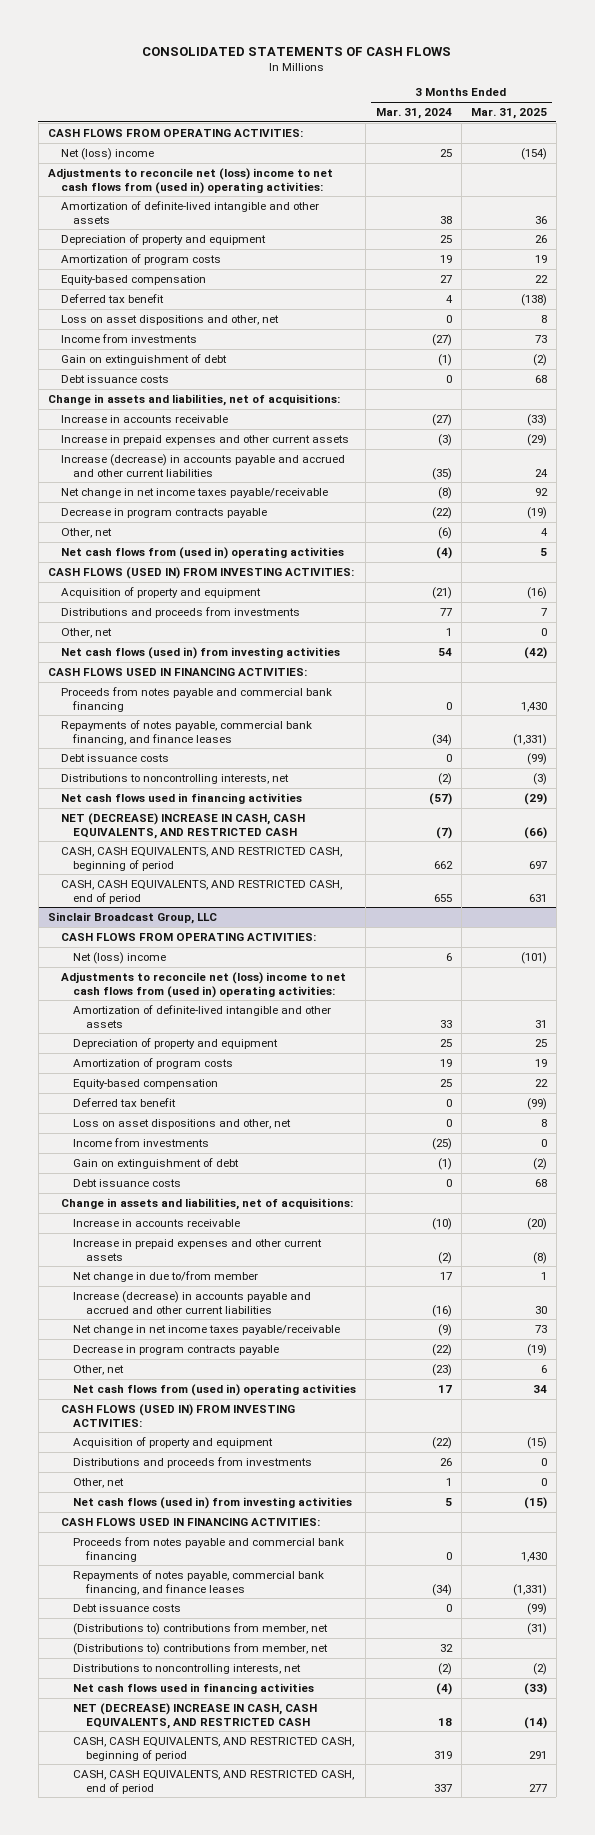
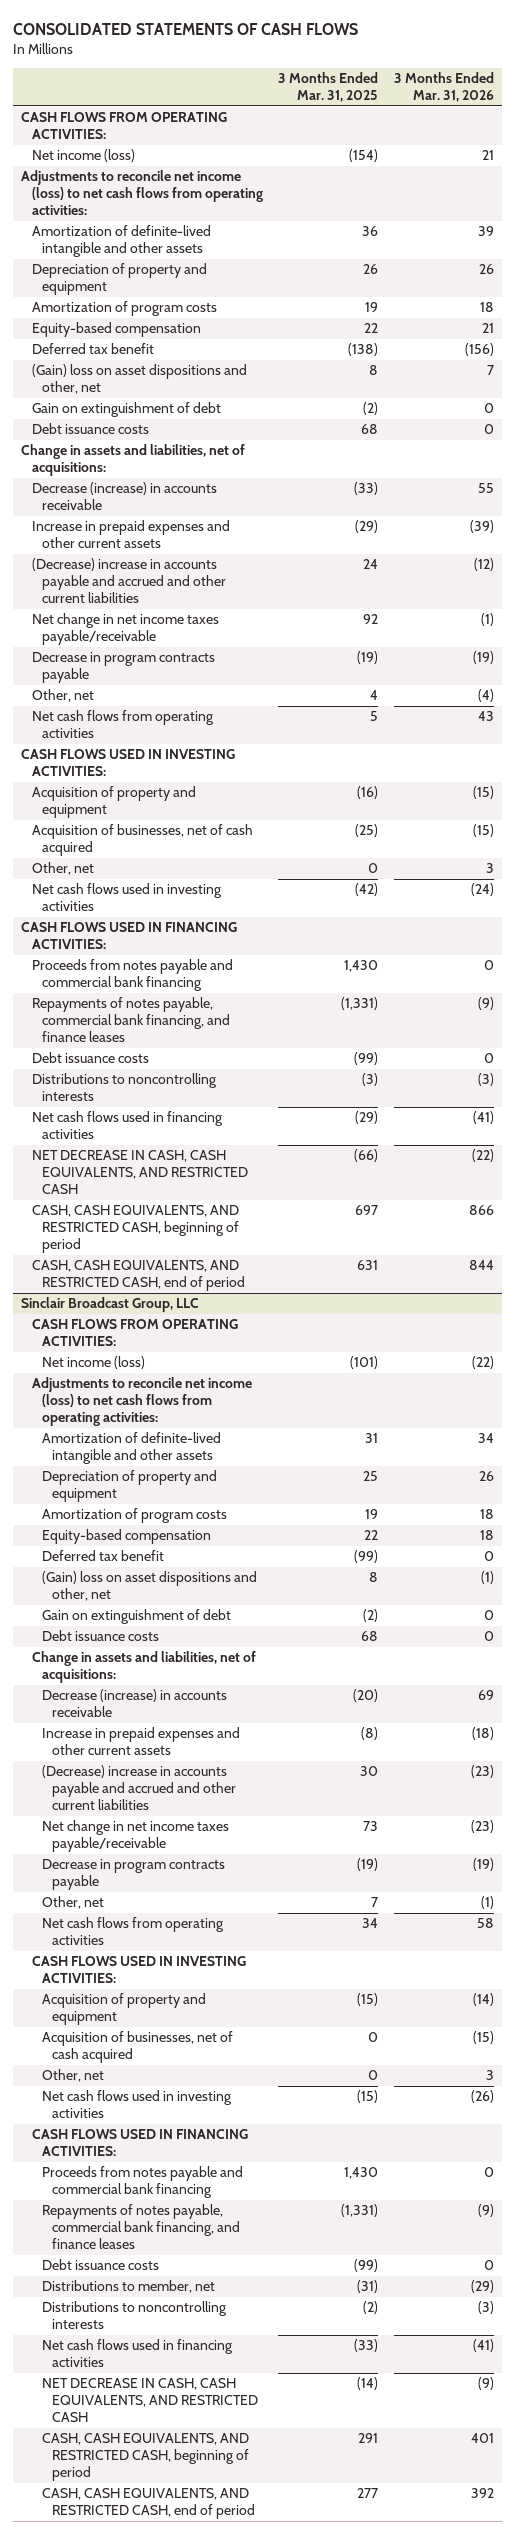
- | 3 Months Ended Mar. 31, 2024 | 3 Months Ended Mar. 31, 2025
+ | 3 Months Ended Mar. 31, 2025 | 3 Months Ended Mar. 31, 2026
- Net (loss) income | 25 | (154)
- Adjustments to reconcile net (loss) income to net cash flows from (used in) operating activities:
+ Net income (loss) | (154) | 21
+ Adjustments to reconcile net income (loss) to net cash flows from operating activities:
- Loss on asset dispositions and other, net | 0 | 8
- Income from investments | (27) | 73
+ (Gain) loss on asset dispositions and other, net | 8 | 7
- Increase in accounts receivable | (27) | (33)
+ Decrease (increase) in accounts receivable | (33) | 55
- Increase (decrease) in accounts payable and accrued and other current liabilities | (35) | 24
+ (Decrease) increase in accounts payable and accrued and other current liabilities | 24 | (12)
- Net cash flows from (used in) operating activities | (4) | 5
- CASH FLOWS (USED IN) FROM INVESTING ACTIVITIES:
+ Net cash flows from operating activities | 5 | 43
+ CASH FLOWS USED IN INVESTING ACTIVITIES:
- Distributions and proceeds from investments | 77 | 7
+ Acquisition of businesses, net of cash acquired | (25) | (15)
- Net cash flows (used in) from investing activities | 54 | (42)
+ Net cash flows used in investing activities | (42) | (24)
- Distributions to noncontrolling interests, net | (2) | (3)
+ Distributions to noncontrolling interests | (3) | (3)
- NET (DECREASE) INCREASE IN CASH, CASH EQUIVALENTS, AND RESTRICTED CASH | (7) | (66)
+ NET DECREASE IN CASH, CASH EQUIVALENTS, AND RESTRICTED CASH | (66) | (22)
@ Sinclair Broadcast Group, LLC
- Net (loss) income | 6 | (101)
- Adjustments to reconcile net (loss) income to net cash flows from (used in) operating activities:
+ Net income (loss) | (101) | (22)
+ Adjustments to reconcile net income (loss) to net cash flows from operating activities:
- Loss on asset dispositions and other, net | 0 | 8
- Income from investments | (25) | 0
+ (Gain) loss on asset dispositions and other, net | 8 | (1)
- Increase in accounts receivable | (10) | (20)
+ Decrease (increase) in accounts receivable | (20) | 69
- Net change in due to/from member | 17 | 1
- Increase (decrease) in accounts payable and accrued and other current liabilities | (16) | 30
+ (Decrease) increase in accounts payable and accrued and other current liabilities | 30 | (23)
- Other, net | (23) | 6
- Net cash flows from (used in) operating activities | 17 | 34
- CASH FLOWS (USED IN) FROM INVESTING ACTIVITIES:
+ Other, net | 7 | (1)
+ Net cash flows from operating activities | 34 | 58
+ CASH FLOWS USED IN INVESTING ACTIVITIES:
- Distributions and proceeds from investments | 26 | 0
+ Acquisition of businesses, net of cash acquired | 0 | (15)
- Net cash flows (used in) from investing activities | 5 | (15)
+ Net cash flows used in investing activities | (15) | (26)
- (Distributions to) contributions from member, net | | (31)
- (Distributions to) contributions from member, net | 32 |
- Distributions to noncontrolling interests, net | (2) | (2)
+ Distributions to member, net | (31) | (29)
+ Distributions to noncontrolling interests | (2) | (3)
- NET (DECREASE) INCREASE IN CASH, CASH EQUIVALENTS, AND RESTRICTED CASH | 18 | (14)
+ NET DECREASE IN CASH, CASH EQUIVALENTS, AND RESTRICTED CASH | (14) | (9)

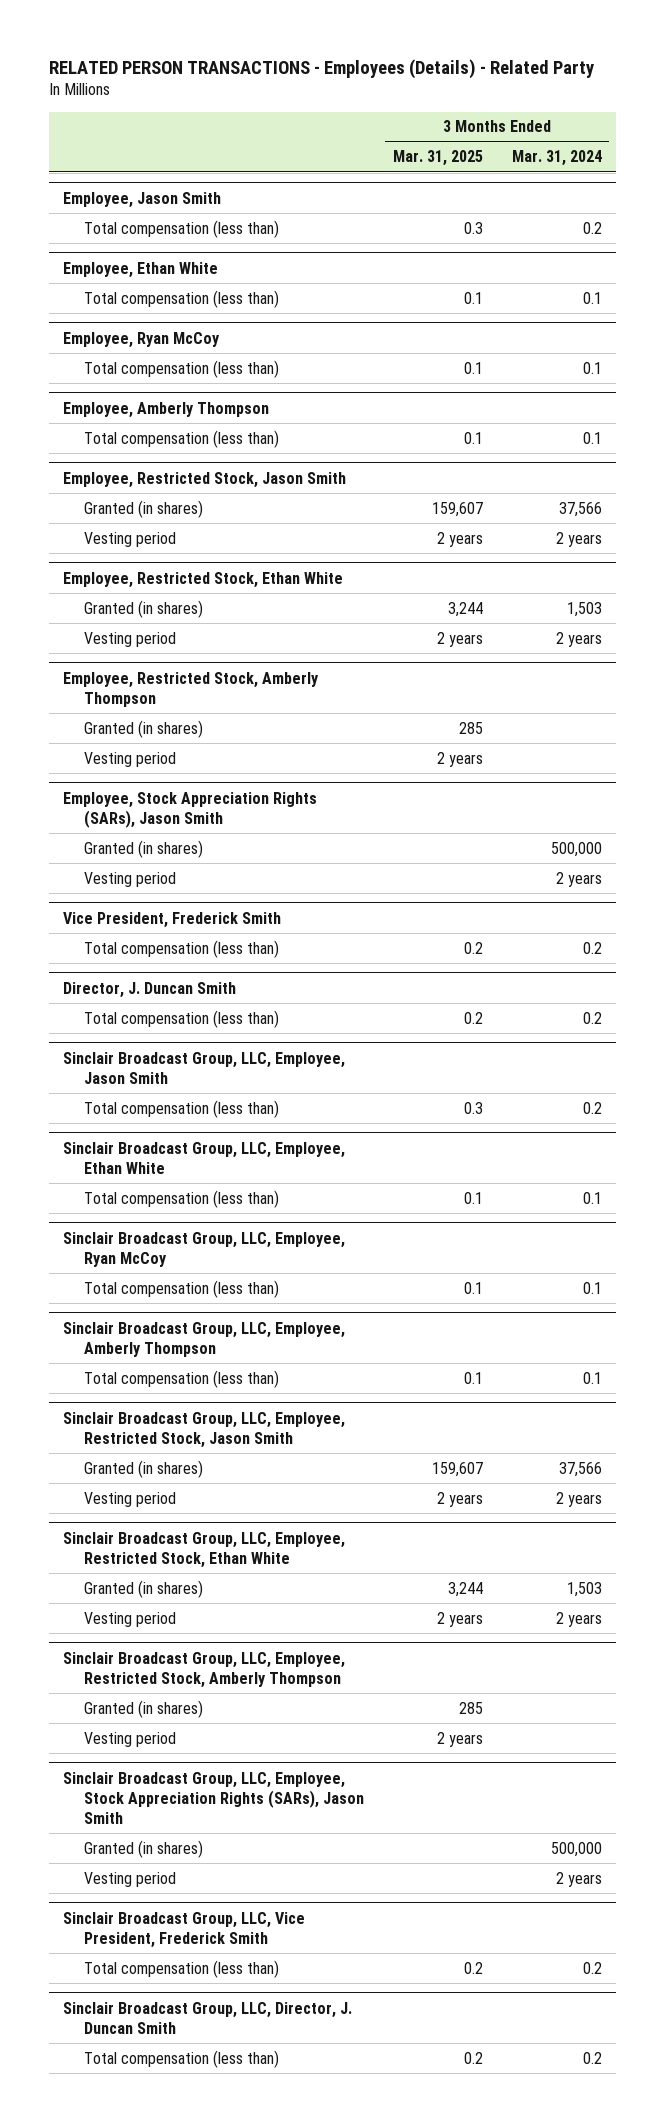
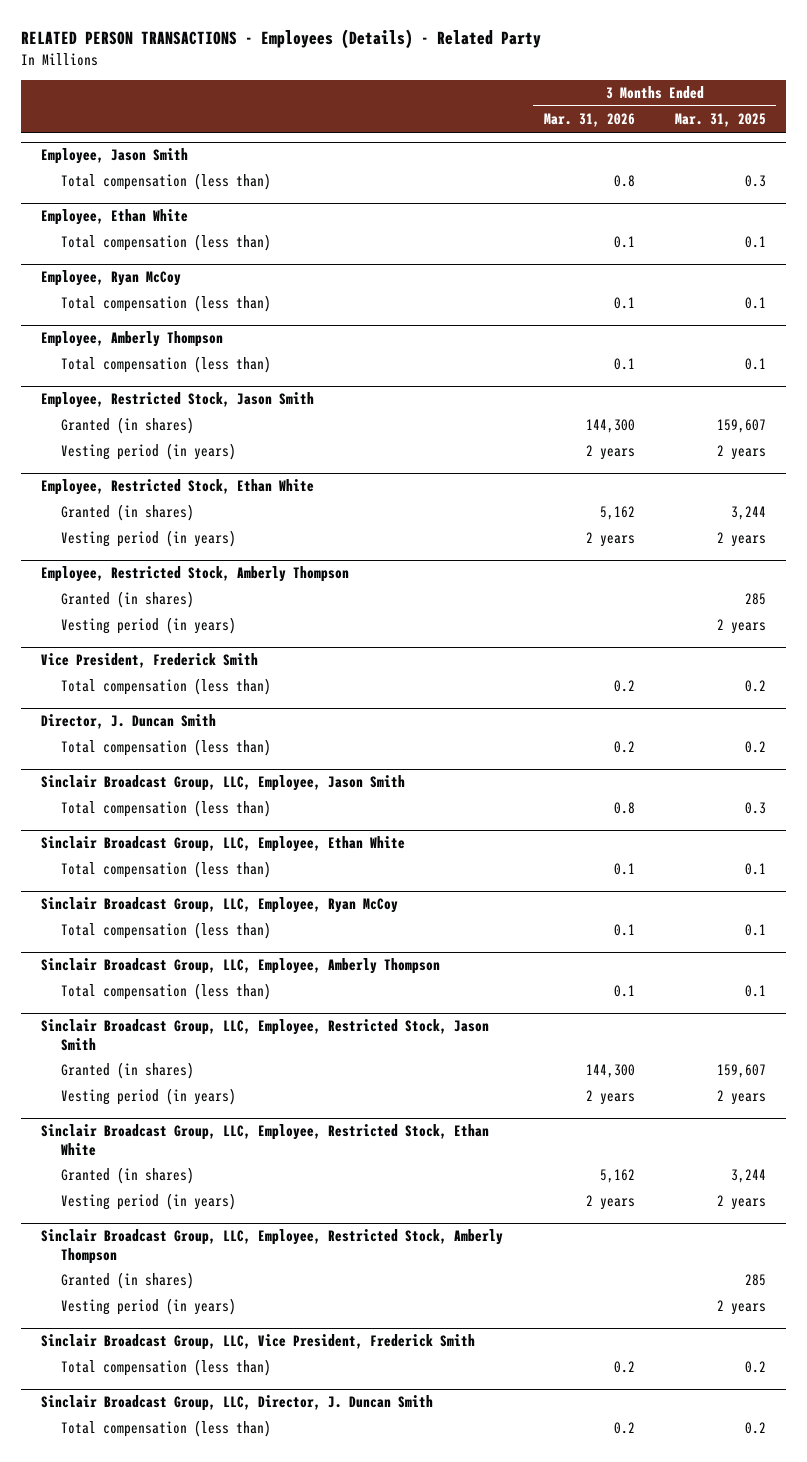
- | 3 Months Ended Mar. 31, 2025 | 3 Months Ended Mar. 31, 2024
+ | 3 Months Ended Mar. 31, 2026 | 3 Months Ended Mar. 31, 2025
@ Employee, Restricted Stock, Jason Smith
- Vesting period | 2 years | 2 years
+ Vesting period (in years) | 2 years | 2 years
@ Employee, Restricted Stock, Ethan White
- Vesting period | 2 years | 2 years
+ Vesting period (in years) | 2 years | 2 years
@ Employee, Restricted Stock, Amberly Thompson
- Vesting period | 2 years |
- Employee, Stock Appreciation Rights (SARs), Jason Smith
- Granted (in shares) | | 500,000
- Vesting period | | 2 years
@ Employee, Restricted Stock, Amberly Thompson
+ Vesting period (in years) | | 2 years
@ Sinclair Broadcast Group, LLC, Employee, Restricted Stock, Jason Smith
- Vesting period | 2 years | 2 years
+ Vesting period (in years) | 2 years | 2 years
@ Sinclair Broadcast Group, LLC, Employee, Restricted Stock, Ethan White
- Vesting period | 2 years | 2 years
+ Vesting period (in years) | 2 years | 2 years
@ Sinclair Broadcast Group, LLC, Employee, Restricted Stock, Amberly Thompson
- Vesting period | 2 years |
- Sinclair Broadcast Group, LLC, Employee, Stock Appreciation Rights (SARs), Jason Smith
- Granted (in shares) | | 500,000
- Vesting period | | 2 years
@ Sinclair Broadcast Group, LLC, Employee, Restricted Stock, Amberly Thompson
+ Vesting period (in years) | | 2 years

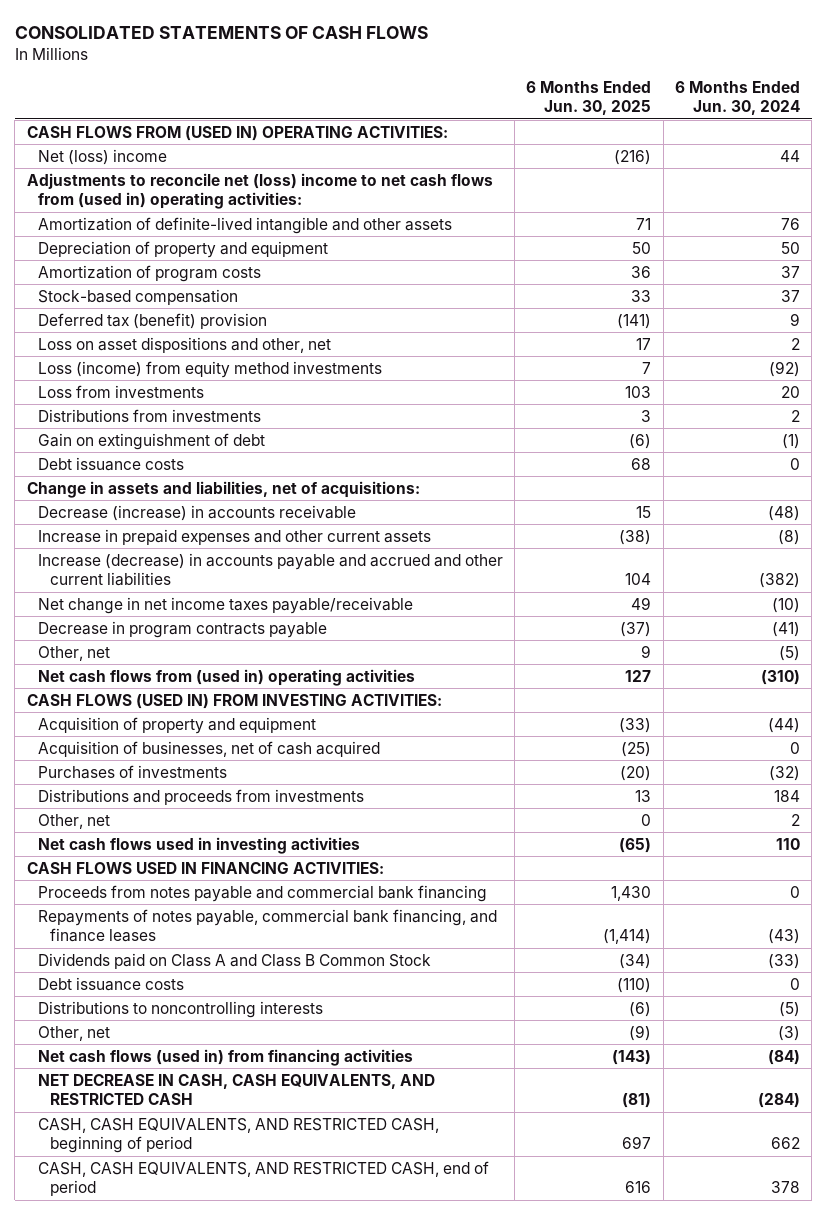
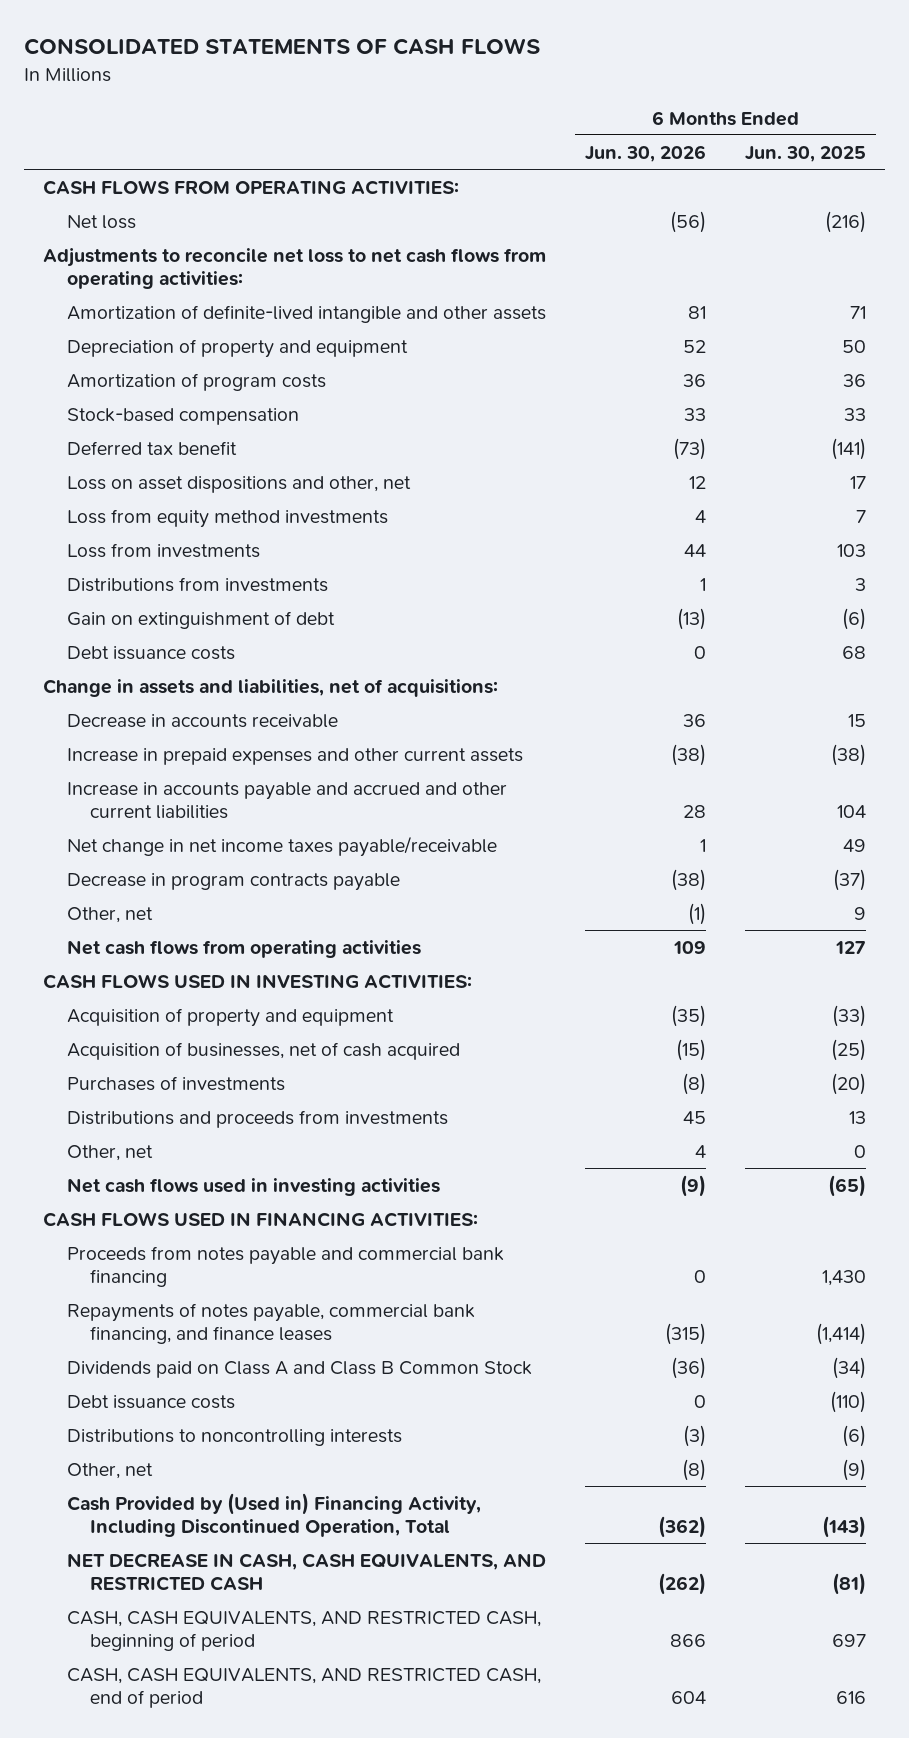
- | 6 Months Ended Jun. 30, 2025 | 6 Months Ended Jun. 30, 2024
+ | 6 Months Ended Jun. 30, 2026 | 6 Months Ended Jun. 30, 2025
- CASH FLOWS FROM (USED IN) OPERATING ACTIVITIES:
- Net (loss) income | (216) | 44
- Adjustments to reconcile net (loss) income to net cash flows from (used in) operating activities:
+ CASH FLOWS FROM OPERATING ACTIVITIES:
+ Net loss | (56) | (216)
+ Adjustments to reconcile net loss to net cash flows from operating activities:
- Deferred tax (benefit) provision | (141) | 9
+ Deferred tax benefit | (73) | (141)
- Loss (income) from equity method investments | 7 | (92)
+ Loss from equity method investments | 4 | 7
- Decrease (increase) in accounts receivable | 15 | (48)
+ Decrease in accounts receivable | 36 | 15
- Increase (decrease) in accounts payable and accrued and other current liabilities | 104 | (382)
+ Increase in accounts payable and accrued and other current liabilities | 28 | 104
- Net cash flows from (used in) operating activities | 127 | (310)
- CASH FLOWS (USED IN) FROM INVESTING ACTIVITIES:
+ Net cash flows from operating activities | 109 | 127
+ CASH FLOWS USED IN INVESTING ACTIVITIES:
- Net cash flows (used in) from financing activities | (143) | (84)
+ Cash Provided by (Used in) Financing Activity, Including Discontinued Operation, Total | (362) | (143)

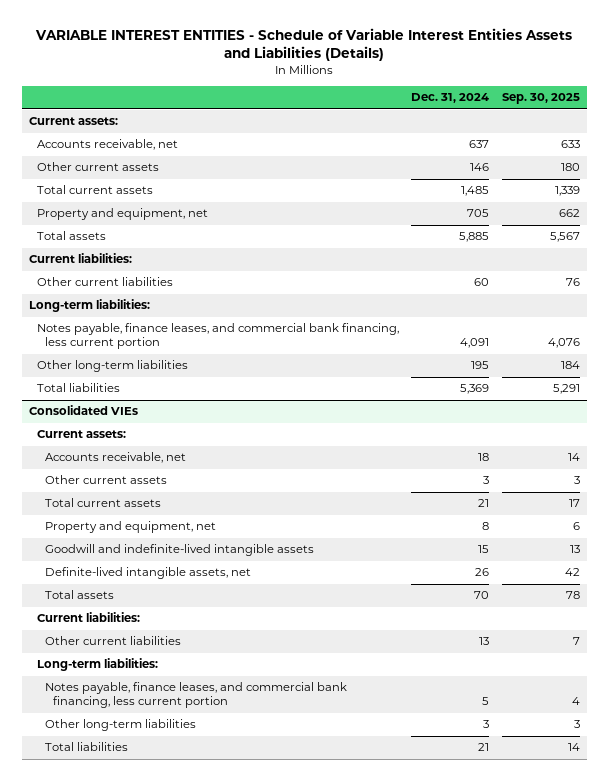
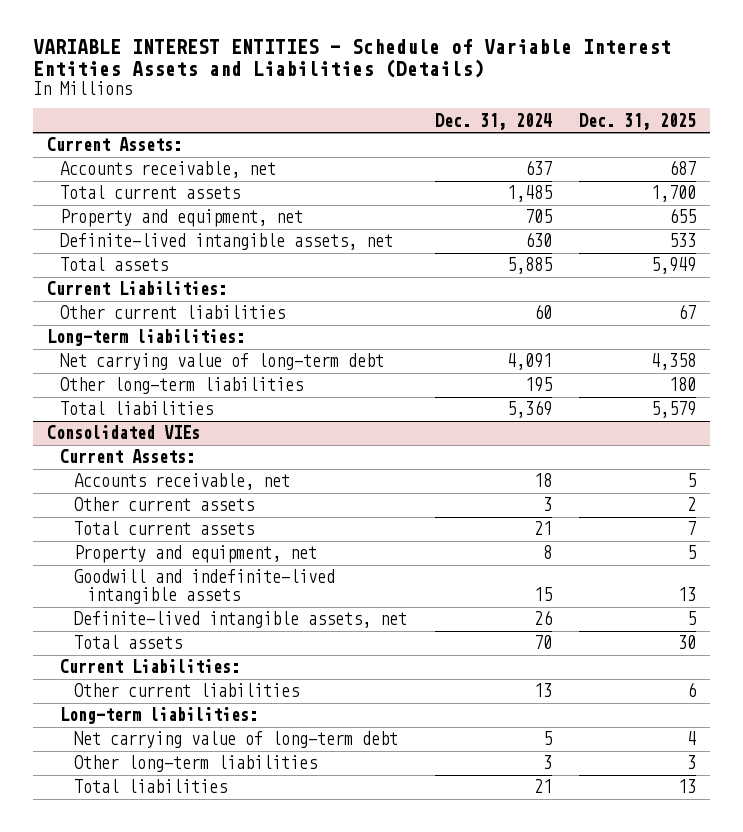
- | Dec. 31, 2024 | Sep. 30, 2025
+ | Dec. 31, 2024 | Dec. 31, 2025
- Current assets:
+ Current Assets:
- Other current assets | 146 | 180
+ Definite-lived intangible assets, net | 630 | 533
- Current liabilities:
+ Current Liabilities:
- Notes payable, finance leases, and commercial bank financing, less current portion | 4,091 | 4,076
+ Net carrying value of long-term debt | 4,091 | 4,358
@ Consolidated VIEs
- Current assets:
+ Current Assets:
- Current liabilities:
+ Current Liabilities:
- Notes payable, finance leases, and commercial bank financing, less current portion | 5 | 4
+ Net carrying value of long-term debt | 5 | 4

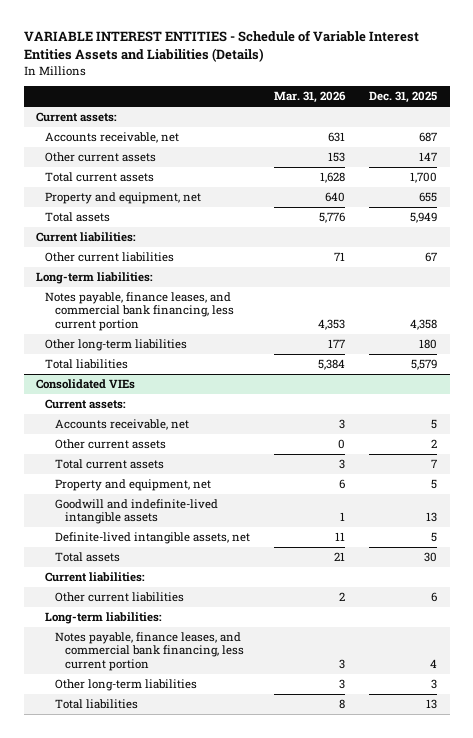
- | Dec. 31, 2024 | Dec. 31, 2025
+ | Mar. 31, 2026 | Dec. 31, 2025
- Current Assets:
+ Current assets:
+ Other current assets | 153 | 147
- Definite-lived intangible assets, net | 630 | 533
- Current Liabilities:
+ Current liabilities:
- Net carrying value of long-term debt | 4,091 | 4,358
+ Notes payable, finance leases, and commercial bank financing, less current portion | 4,353 | 4,358
@ Consolidated VIEs
- Current Assets:
+ Current assets:
- Current Liabilities:
+ Current liabilities:
- Net carrying value of long-term debt | 5 | 4
+ Notes payable, finance leases, and commercial bank financing, less current portion | 3 | 4

